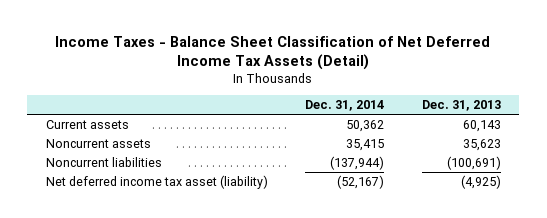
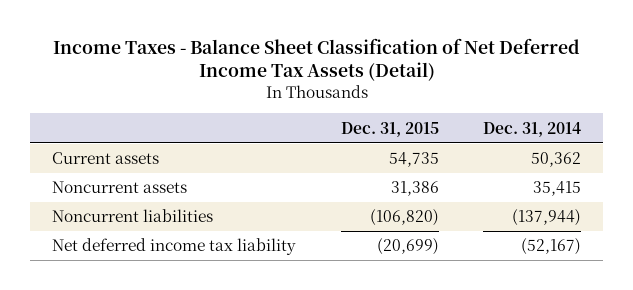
- | Dec. 31, 2014 | Dec. 31, 2013
+ | Dec. 31, 2015 | Dec. 31, 2014
- Net deferred income tax asset (liability) | (52,167) | (4,925)
+ Net deferred income tax liability | (20,699) | (52,167)

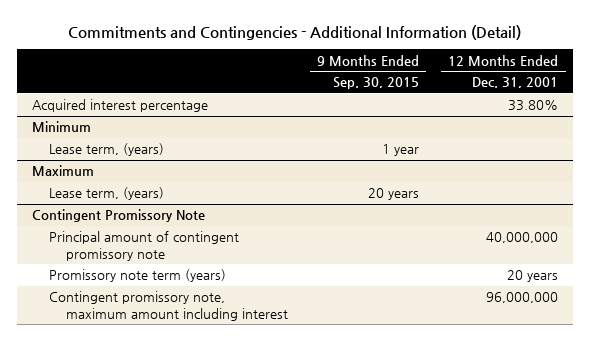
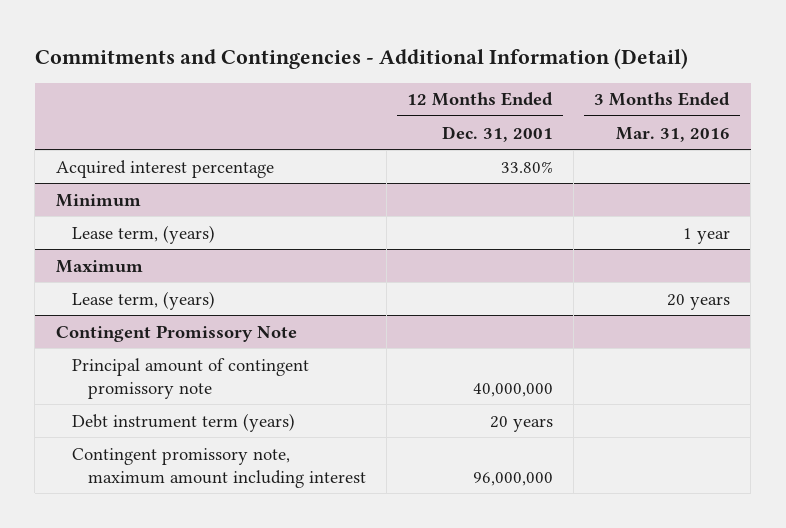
- | 9 Months Ended Sep. 30, 2015 | 12 Months Ended Dec. 31, 2001
+ | 12 Months Ended Dec. 31, 2001 | 3 Months Ended Mar. 31, 2016
@ Contingent Promissory Note
- Promissory note term (years) | | 20 years
+ Debt instrument term (years) | 20 years |

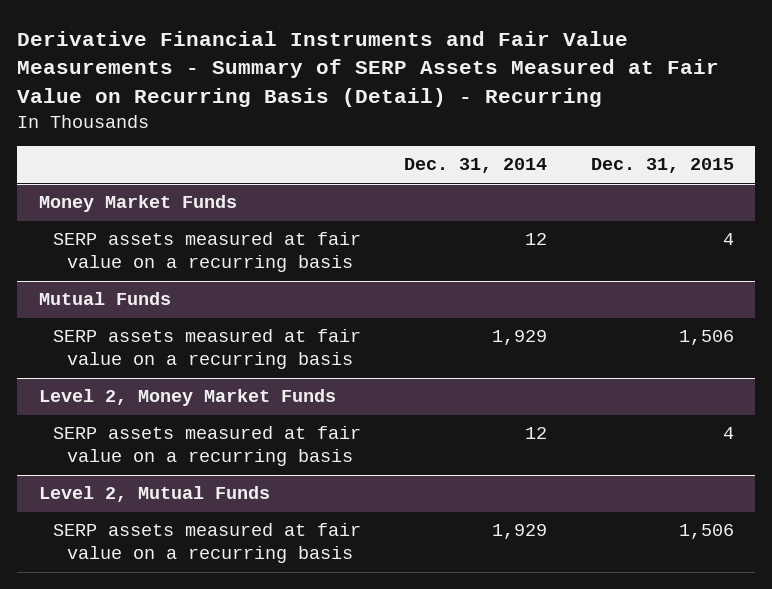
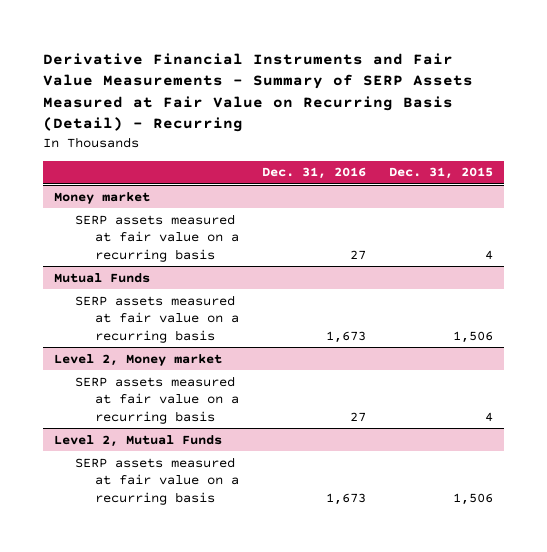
- | Dec. 31, 2014 | Dec. 31, 2015
+ | Dec. 31, 2016 | Dec. 31, 2015
- Money Market Funds
+ Money market
- Level 2, Money Market Funds
+ Level 2, Money market

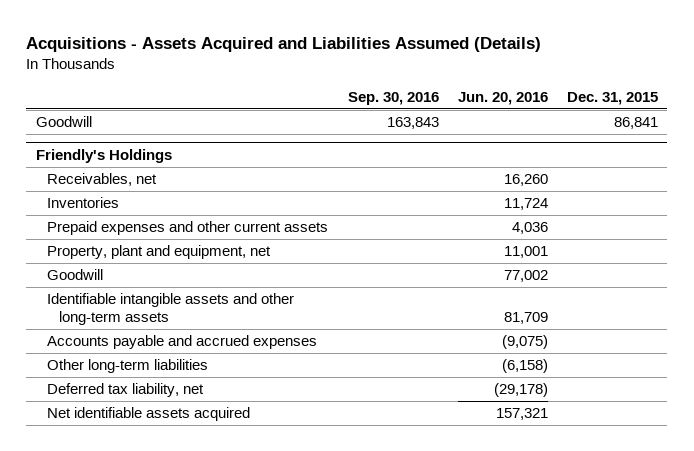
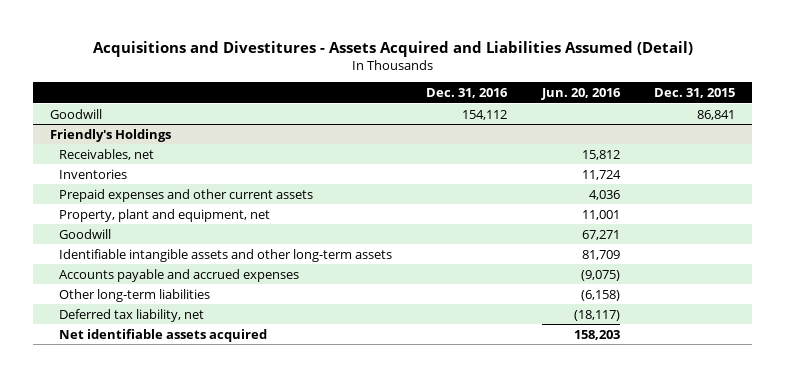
- Acquisitions - Assets Acquired and Liabilities Assumed (Details)
+ Acquisitions and Divestitures - Assets Acquired and Liabilities Assumed (Detail)
- | Sep. 30, 2016 | Jun. 20, 2016 | Dec. 31, 2015
+ | Dec. 31, 2016 | Jun. 20, 2016 | Dec. 31, 2015
@ Friendly's Holdings
- Receivables, net | | 16,260 |
+ Receivables, net | | 15,812 |
- Goodwill | | 77,002 |
+ Goodwill | | 67,271 |
- Deferred tax liability, net | | (29,178) |
- Net identifiable assets acquired | | 157,321 |
+ Deferred tax liability, net | | (18,117) |
+ Net identifiable assets acquired | | 158,203 |

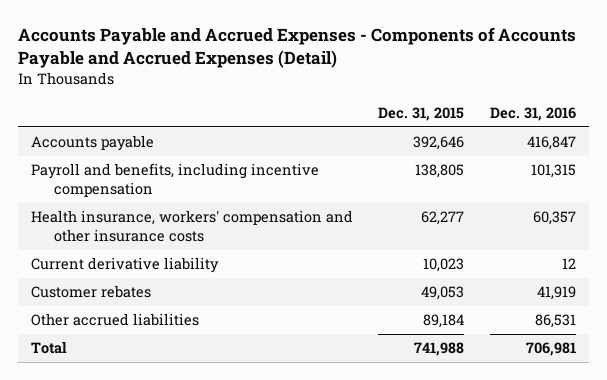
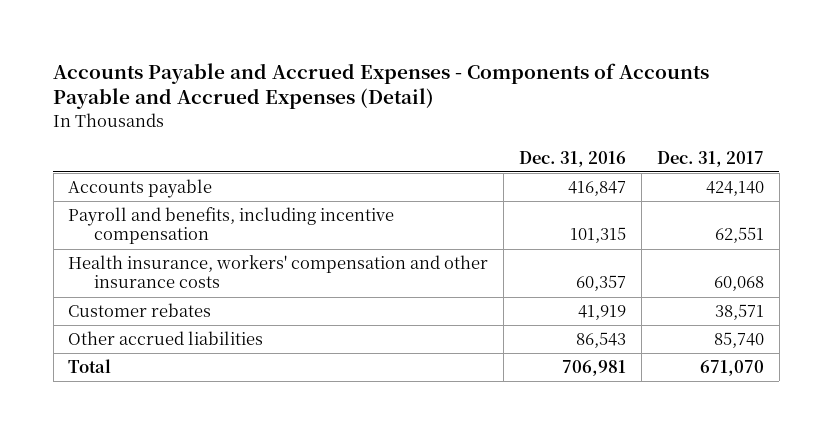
- | Dec. 31, 2015 | Dec. 31, 2016
+ | Dec. 31, 2016 | Dec. 31, 2017
- Current derivative liability | 10,023 | 12
- Other accrued liabilities | 89,184 | 86,531
+ Other accrued liabilities | 86,543 | 85,740

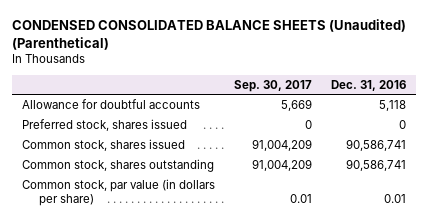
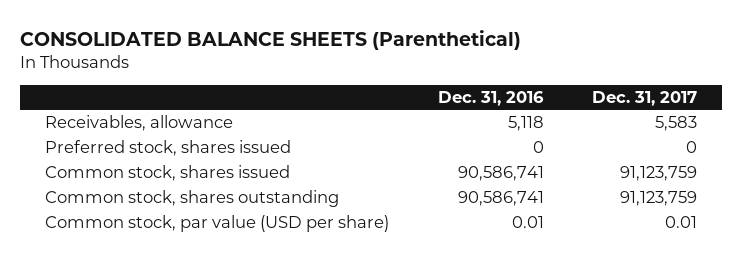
- CONDENSED CONSOLIDATED BALANCE SHEETS (Unaudited) (Parenthetical)
+ CONSOLIDATED BALANCE SHEETS (Parenthetical)
- | Sep. 30, 2017 | Dec. 31, 2016
+ | Dec. 31, 2016 | Dec. 31, 2017
- Allowance for doubtful accounts | 5,669 | 5,118
+ Receivables, allowance | 5,118 | 5,583
- Common stock, par value (in dollars per share) | 0.01 | 0.01
+ Common stock, par value (USD per share) | 0.01 | 0.01

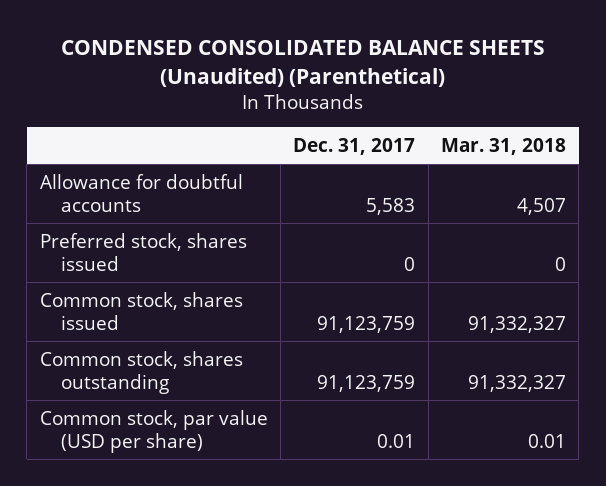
- CONSOLIDATED BALANCE SHEETS (Parenthetical)
+ CONDENSED CONSOLIDATED BALANCE SHEETS (Unaudited) (Parenthetical)
- | Dec. 31, 2016 | Dec. 31, 2017
+ | Dec. 31, 2017 | Mar. 31, 2018
- Receivables, allowance | 5,118 | 5,583
+ Allowance for doubtful accounts | 5,583 | 4,507

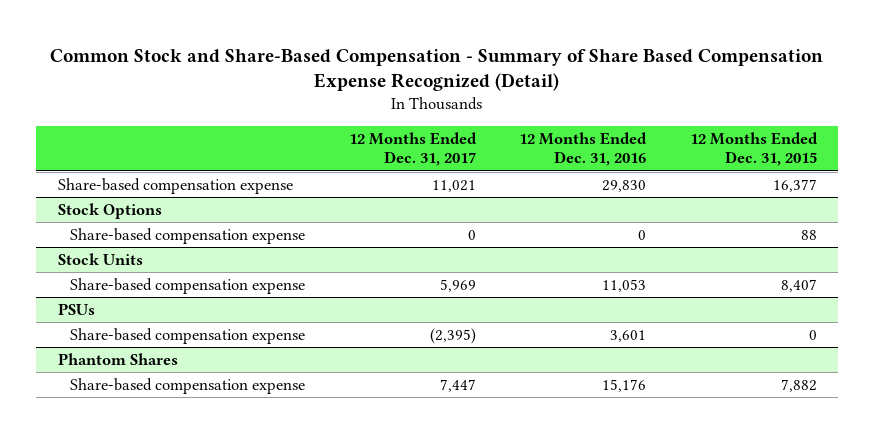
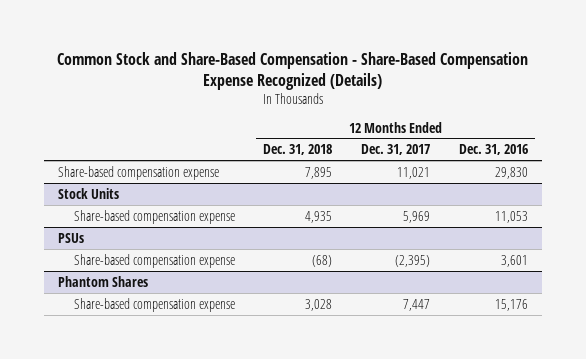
- Common Stock and Share-Based Compensation - Summary of Share Based Compensation Expense Recognized (Detail)
+ Common Stock and Share-Based Compensation - Share-Based Compensation Expense Recognized (Details)
- | 12 Months Ended Dec. 31, 2017 | 12 Months Ended Dec. 31, 2016 | 12 Months Ended Dec. 31, 2015
+ | 12 Months Ended Dec. 31, 2018 | 12 Months Ended Dec. 31, 2017 | 12 Months Ended Dec. 31, 2016
- Stock Options
- Share-based compensation expense | 0 | 0 | 88

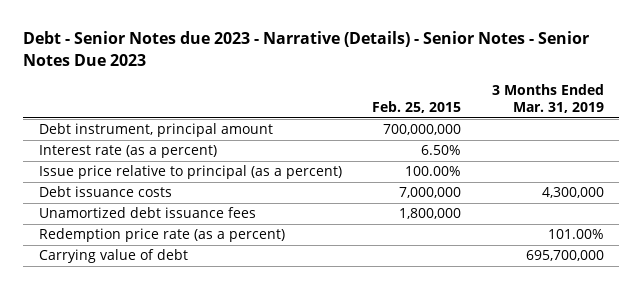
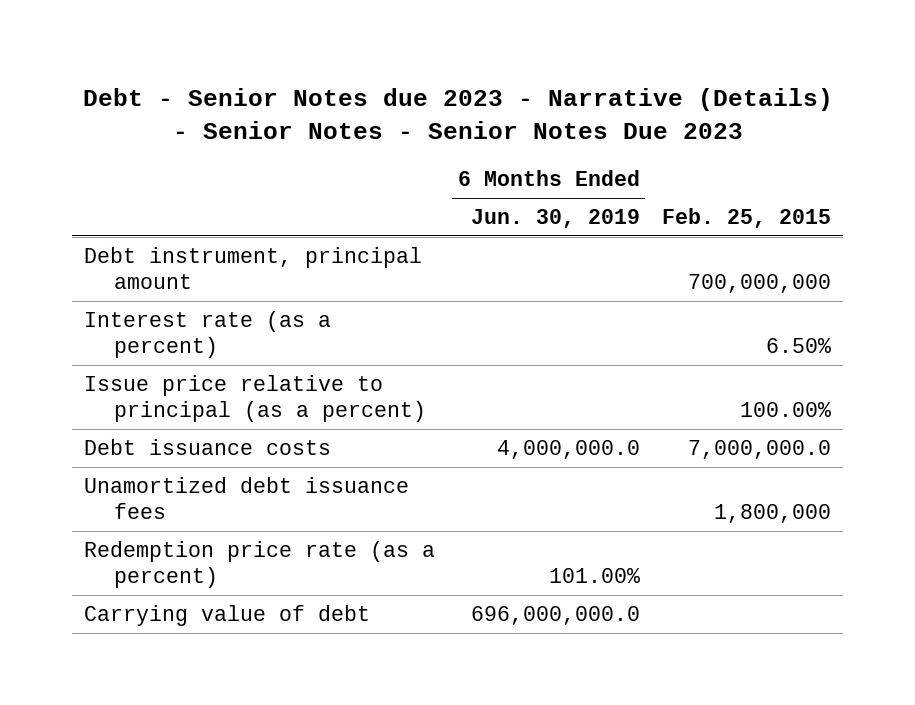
- | Feb. 25, 2015 | 3 Months Ended Mar. 31, 2019
+ | 6 Months Ended Jun. 30, 2019 | Feb. 25, 2015
- Debt issuance costs | 7,000,000 | 4,300,000
+ Debt issuance costs | 4,000,000.0 | 7,000,000.0

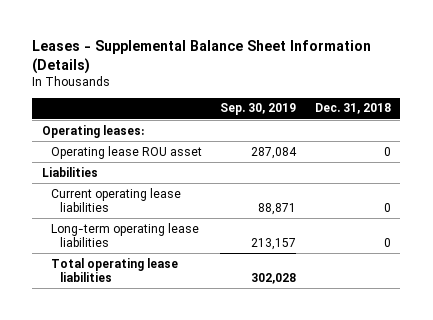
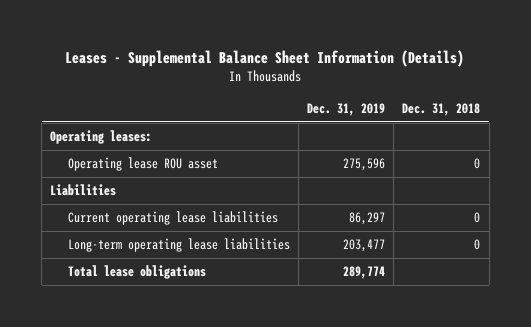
- | Sep. 30, 2019 | Dec. 31, 2018
+ | Dec. 31, 2019 | Dec. 31, 2018
- Total operating lease liabilities | 302,028 |
+ Total lease obligations | 289,774 |

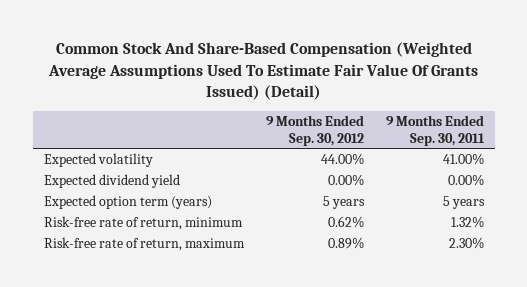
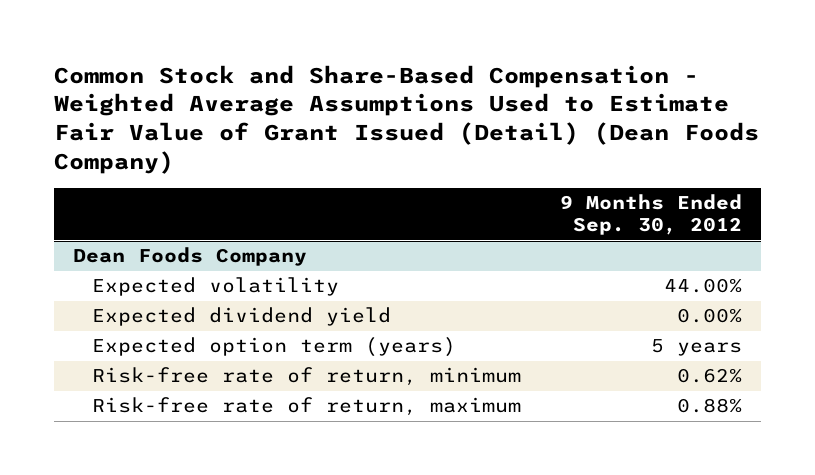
- Common Stock And Share-Based Compensation (Weighted Average Assumptions Used To Estimate Fair Value Of Grants Issued) (Detail)
+ Common Stock and Share-Based Compensation - Weighted Average Assumptions Used to Estimate Fair Value of Grant Issued (Detail) (Dean Foods Company)
- | 9 Months Ended Sep. 30, 2012 | 9 Months Ended Sep. 30, 2011
+ | 9 Months Ended Sep. 30, 2012
+ Dean Foods Company
- Risk-free rate of return, maximum | 0.89% | 2.30%
+ Risk-free rate of return, maximum | 0.88%

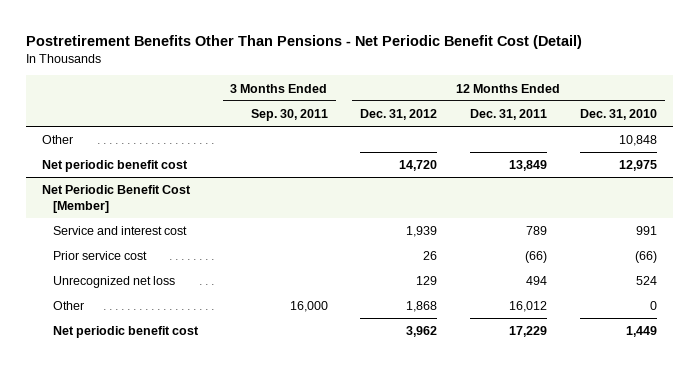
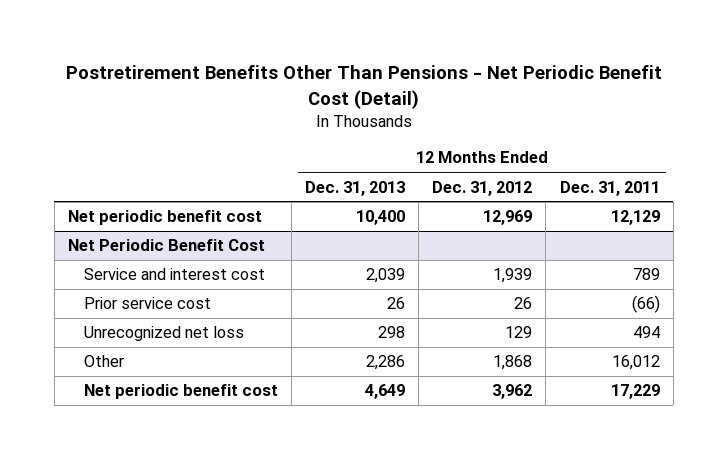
- | 3 Months Ended Sep. 30, 2011 | 12 Months Ended Dec. 31, 2012 | 12 Months Ended Dec. 31, 2011 | 12 Months Ended Dec. 31, 2010
+ | 12 Months Ended Dec. 31, 2013 | 12 Months Ended Dec. 31, 2012 | 12 Months Ended Dec. 31, 2011
- Other | | | | 10,848
- Net periodic benefit cost | | 14,720 | 13,849 | 12,975
- Net Periodic Benefit Cost [Member]
+ Net periodic benefit cost | 10,400 | 12,969 | 12,129
+ Net Periodic Benefit Cost

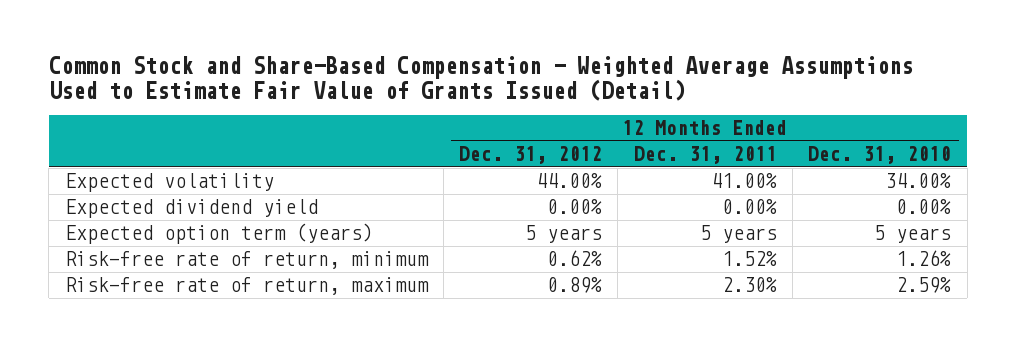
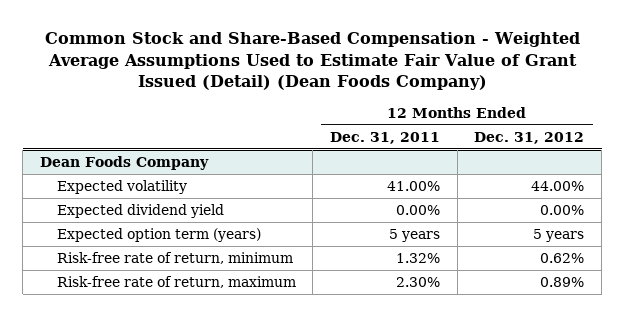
- Common Stock and Share-Based Compensation - Weighted Average Assumptions Used to Estimate Fair Value of Grants Issued (Detail)
+ Common Stock and Share-Based Compensation - Weighted Average Assumptions Used to Estimate Fair Value of Grant Issued (Detail) (Dean Foods Company)
- | 12 Months Ended Dec. 31, 2012 | 12 Months Ended Dec. 31, 2011 | 12 Months Ended Dec. 31, 2010
+ | 12 Months Ended Dec. 31, 2011 | 12 Months Ended Dec. 31, 2012
+ Dean Foods Company
- Risk-free rate of return, minimum | 0.62% | 1.52% | 1.26%
+ Risk-free rate of return, minimum | 1.32% | 0.62%

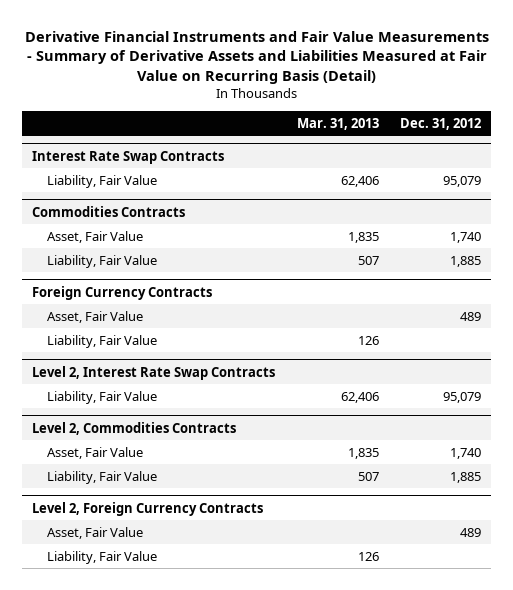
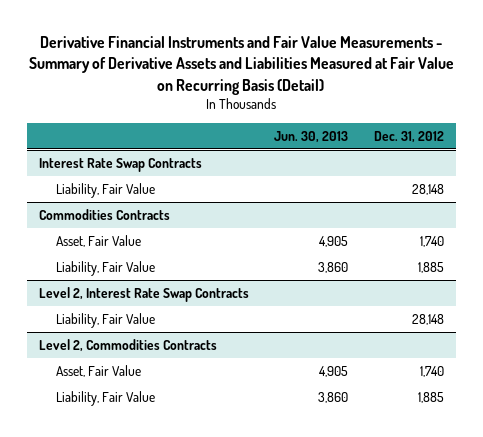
- | Mar. 31, 2013 | Dec. 31, 2012
+ | Jun. 30, 2013 | Dec. 31, 2012
@ Interest Rate Swap Contracts
- Liability, Fair Value | 62,406 | 95,079
+ Liability, Fair Value | | 28,148
- Foreign Currency Contracts
- Asset, Fair Value | | 489
- Liability, Fair Value | 126 |
@ Level 2, Interest Rate Swap Contracts
- Liability, Fair Value | 62,406 | 95,079
+ Liability, Fair Value | | 28,148
- Level 2, Foreign Currency Contracts
- Asset, Fair Value | | 489
- Liability, Fair Value | 126 |

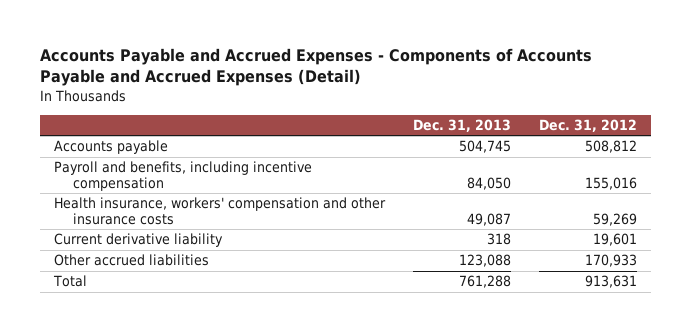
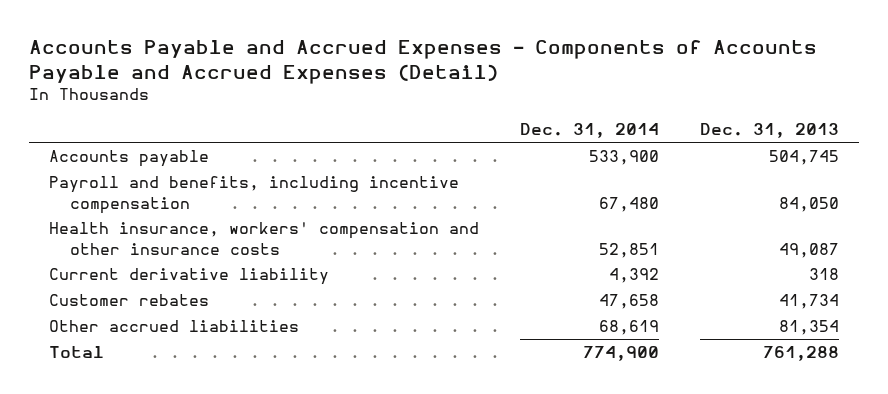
- | Dec. 31, 2013 | Dec. 31, 2012
+ | Dec. 31, 2014 | Dec. 31, 2013
- Other accrued liabilities | 123,088 | 170,933
+ Customer rebates | 47,658 | 41,734
+ Other accrued liabilities | 68,619 | 81,354

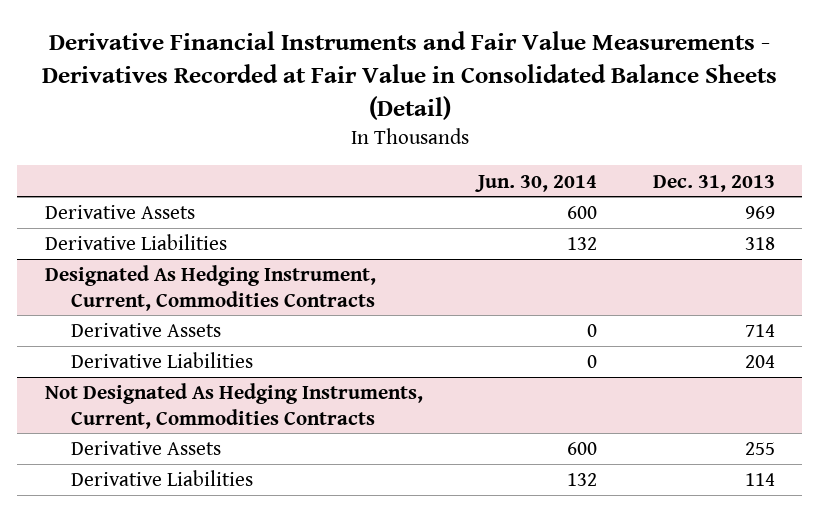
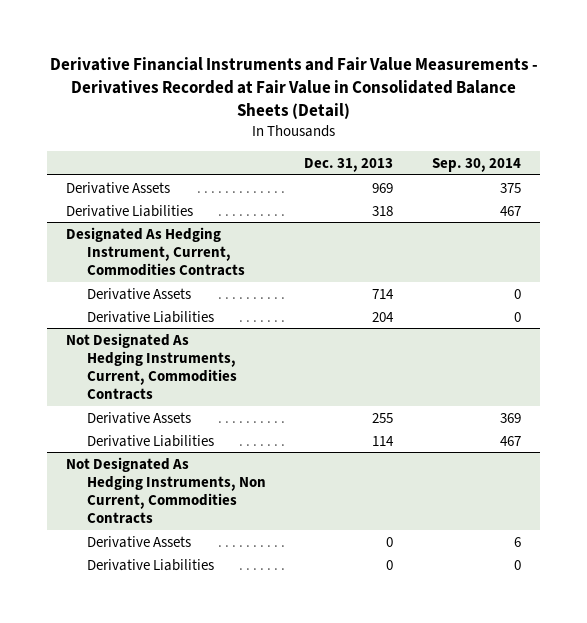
- | Jun. 30, 2014 | Dec. 31, 2013
+ | Dec. 31, 2013 | Sep. 30, 2014
+ Not Designated As Hedging Instruments, Non Current, Commodities Contracts
+ Derivative Assets | 0 | 6
+ Derivative Liabilities | 0 | 0

